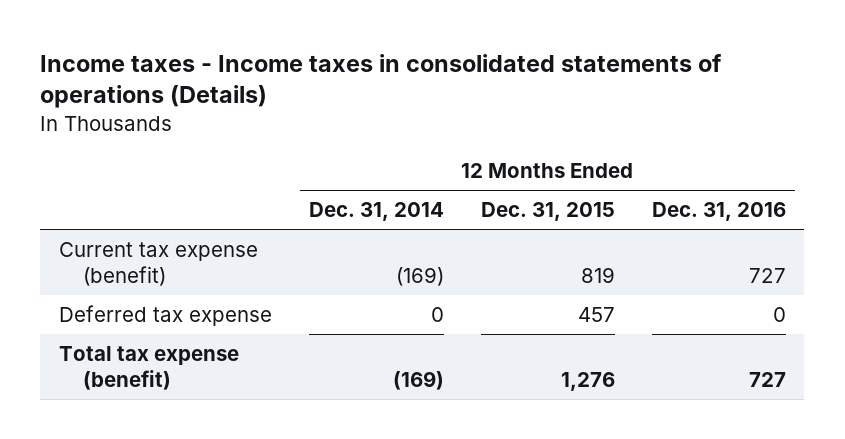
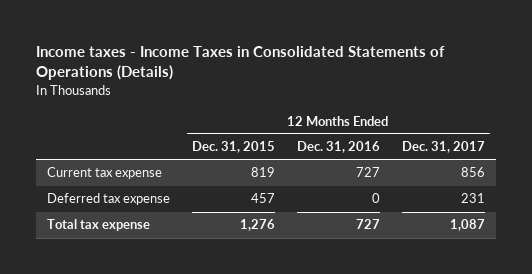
- Income taxes - Income taxes in consolidated statements of operations (Details)
+ Income taxes - Income Taxes in Consolidated Statements of Operations (Details)
- | 12 Months Ended Dec. 31, 2014 | 12 Months Ended Dec. 31, 2015 | 12 Months Ended Dec. 31, 2016
+ | 12 Months Ended Dec. 31, 2015 | 12 Months Ended Dec. 31, 2016 | 12 Months Ended Dec. 31, 2017
- Current tax expense (benefit) | (169) | 819 | 727
+ Current tax expense | 819 | 727 | 856
- Total tax expense (benefit) | (169) | 1,276 | 727
+ Total tax expense | 1,276 | 727 | 1,087

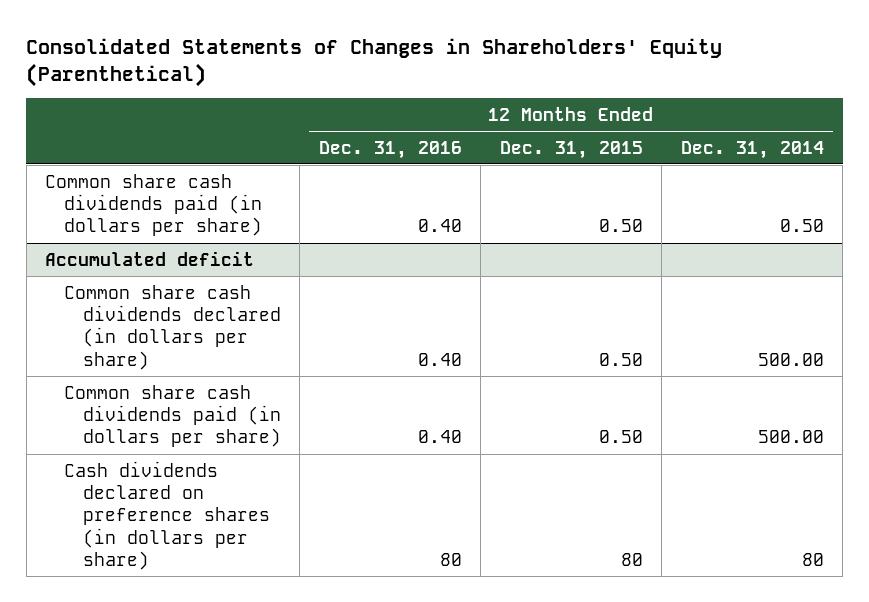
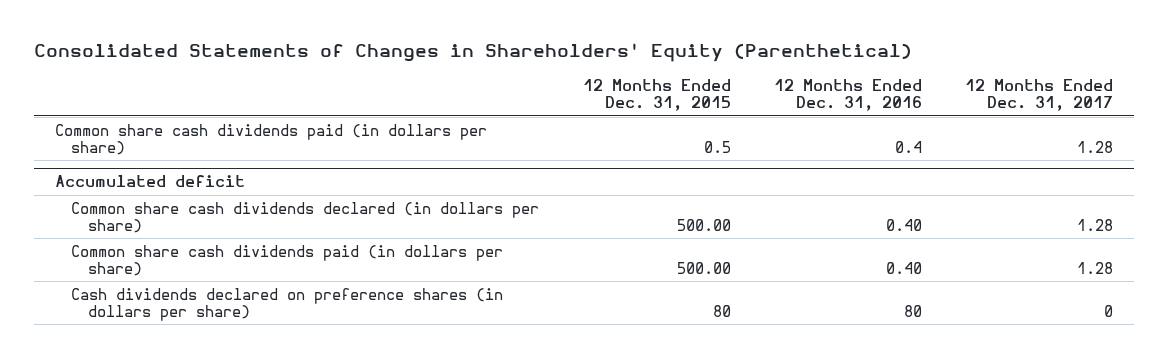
- | 12 Months Ended Dec. 31, 2016 | 12 Months Ended Dec. 31, 2015 | 12 Months Ended Dec. 31, 2014
+ | 12 Months Ended Dec. 31, 2015 | 12 Months Ended Dec. 31, 2016 | 12 Months Ended Dec. 31, 2017
- Common share cash dividends paid (in dollars per share) | 0.40 | 0.50 | 0.50
+ Common share cash dividends paid (in dollars per share) | 0.5 | 0.4 | 1.28
@ Accumulated deficit
- Common share cash dividends declared (in dollars per share) | 0.40 | 0.50 | 500.00
- Common share cash dividends paid (in dollars per share) | 0.40 | 0.50 | 500.00
+ Common share cash dividends declared (in dollars per share) | 500.00 | 0.40 | 1.28
+ Common share cash dividends paid (in dollars per share) | 500.00 | 0.40 | 1.28

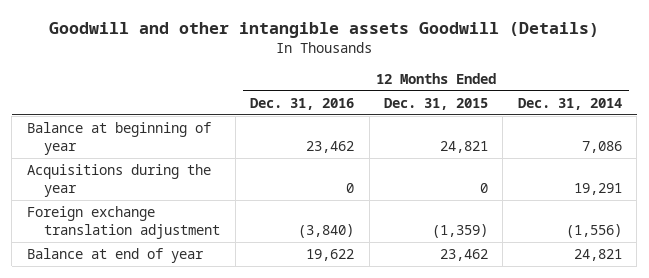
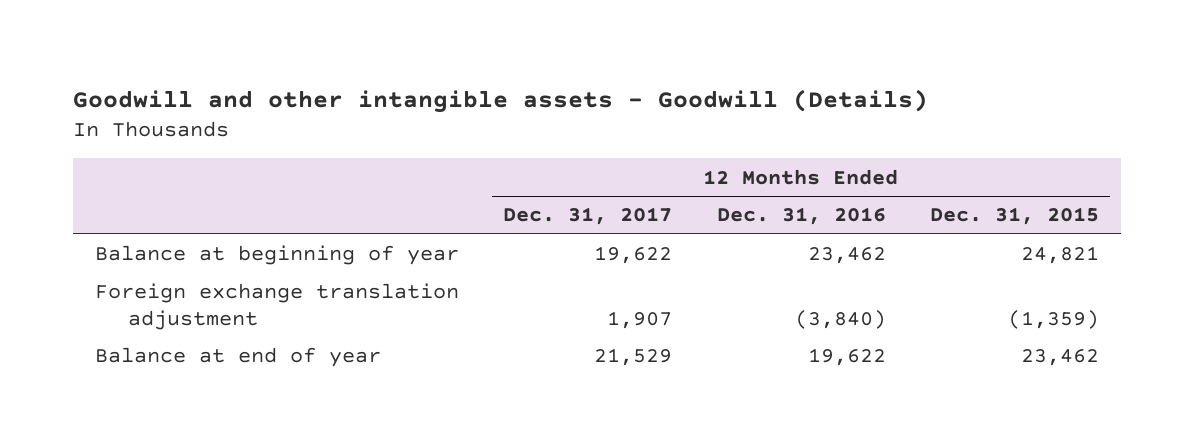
- Goodwill and other intangible assets Goodwill (Details)
+ Goodwill and other intangible assets - Goodwill (Details)
- | 12 Months Ended Dec. 31, 2016 | 12 Months Ended Dec. 31, 2015 | 12 Months Ended Dec. 31, 2014
+ | 12 Months Ended Dec. 31, 2017 | 12 Months Ended Dec. 31, 2016 | 12 Months Ended Dec. 31, 2015
- Acquisitions during the year | 0 | 0 | 19,291

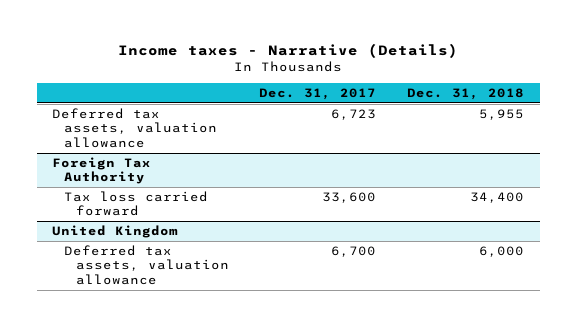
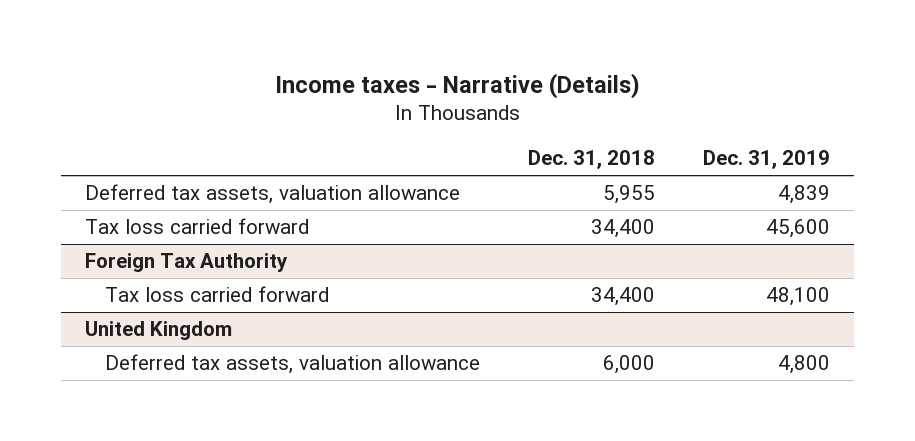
- | Dec. 31, 2017 | Dec. 31, 2018
+ | Dec. 31, 2018 | Dec. 31, 2019
+ Tax loss carried forward | 34,400 | 45,600

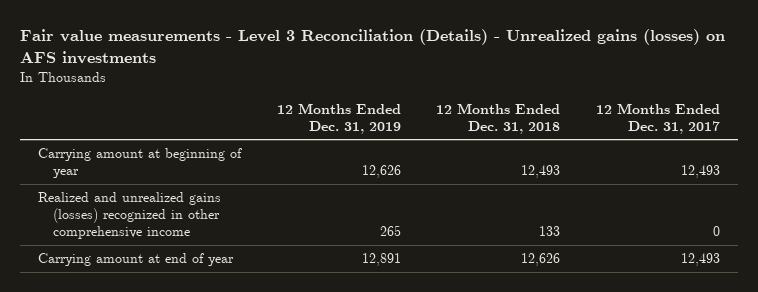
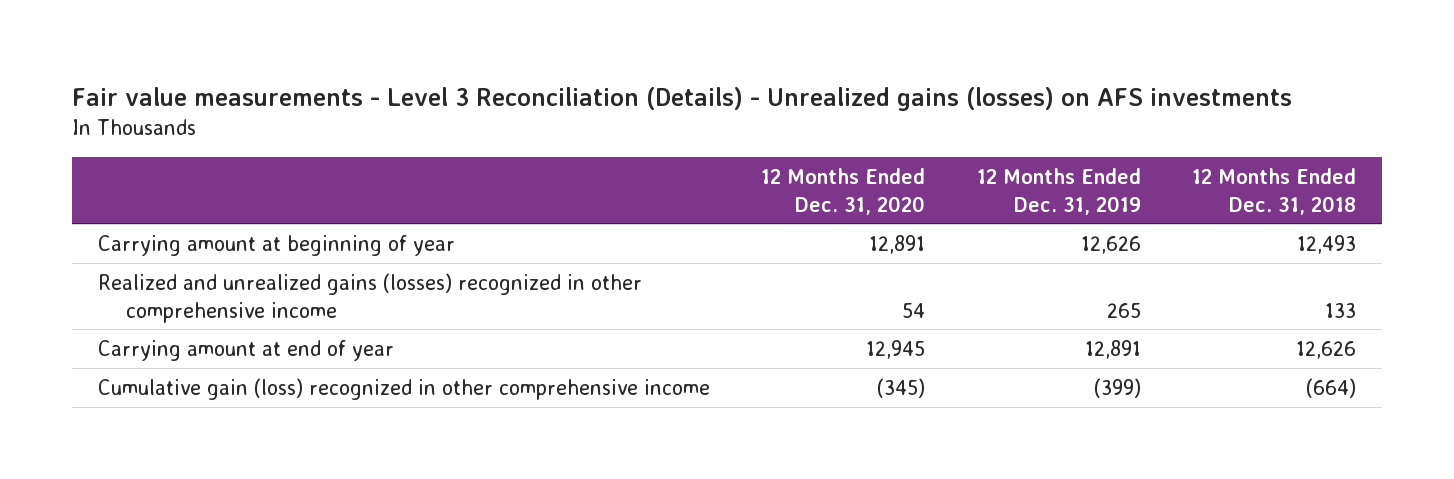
- | 12 Months Ended Dec. 31, 2019 | 12 Months Ended Dec. 31, 2018 | 12 Months Ended Dec. 31, 2017
+ | 12 Months Ended Dec. 31, 2020 | 12 Months Ended Dec. 31, 2019 | 12 Months Ended Dec. 31, 2018
+ Cumulative gain (loss) recognized in other comprehensive income | (345) | (399) | (664)

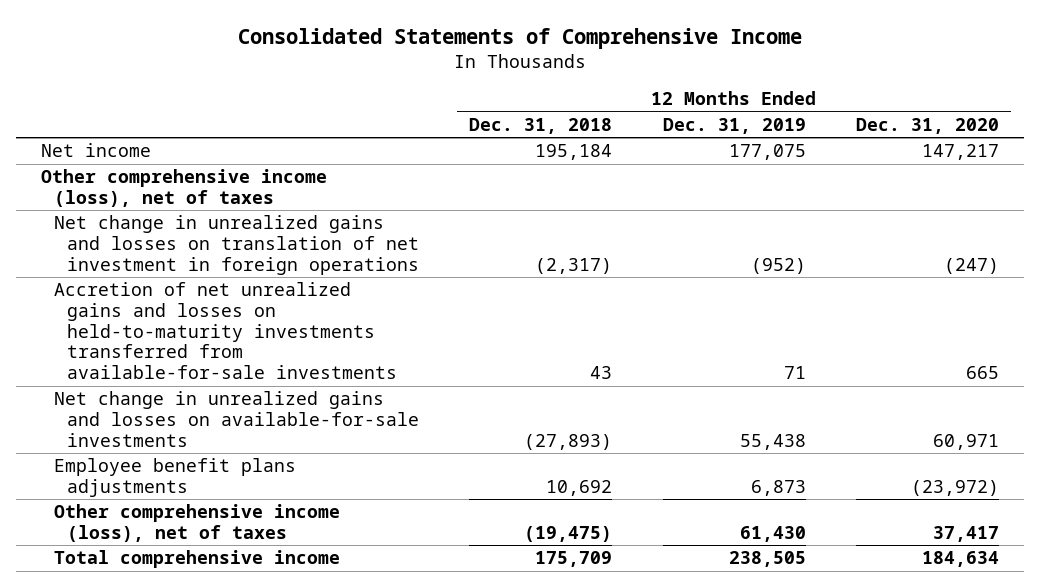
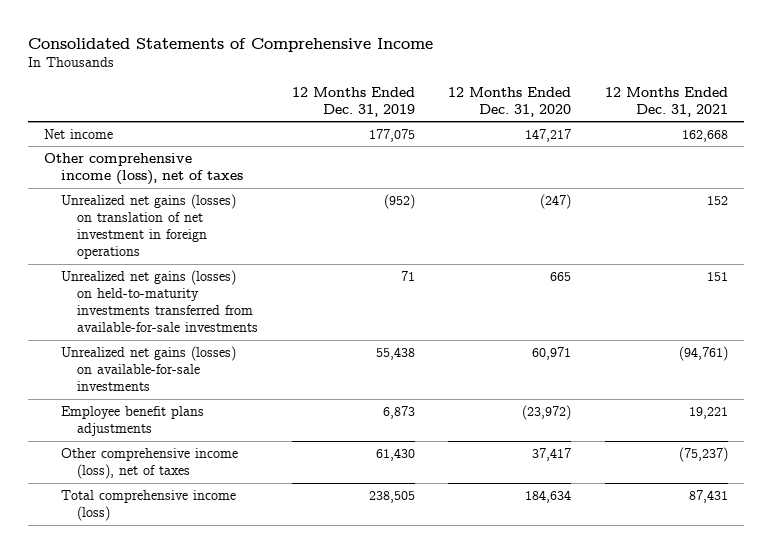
- | 12 Months Ended Dec. 31, 2018 | 12 Months Ended Dec. 31, 2019 | 12 Months Ended Dec. 31, 2020
+ | 12 Months Ended Dec. 31, 2019 | 12 Months Ended Dec. 31, 2020 | 12 Months Ended Dec. 31, 2021
- Net change in unrealized gains and losses on translation of net investment in foreign operations | (2,317) | (952) | (247)
- Accretion of net unrealized gains and losses on held-to-maturity investments transferred from available-for-sale investments | 43 | 71 | 665
- Net change in unrealized gains and losses on available-for-sale investments | (27,893) | 55,438 | 60,971
+ Unrealized net gains (losses) on translation of net investment in foreign operations | (952) | (247) | 152
+ Unrealized net gains (losses) on held-to-maturity investments transferred from available-for-sale investments | 71 | 665 | 151
+ Unrealized net gains (losses) on available-for-sale investments | 55,438 | 60,971 | (94,761)
- Total comprehensive income | 175,709 | 238,505 | 184,634
+ Total comprehensive income (loss) | 238,505 | 184,634 | 87,431

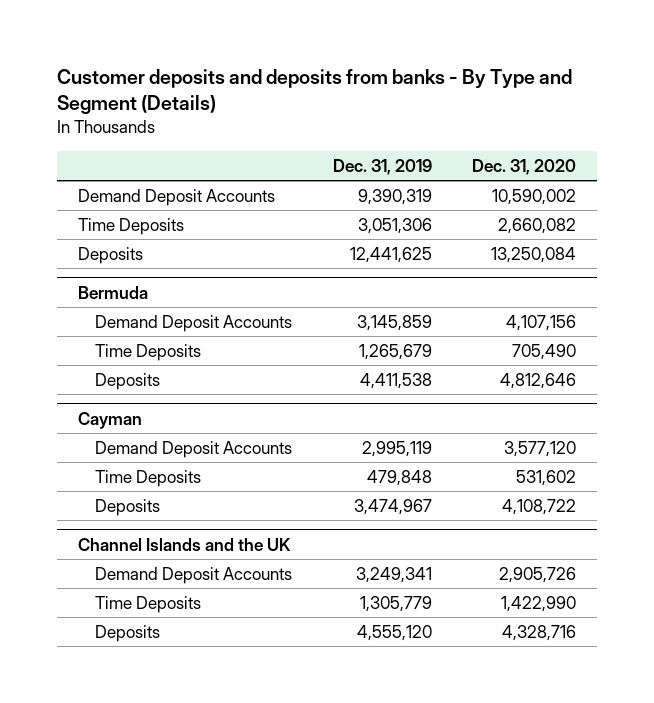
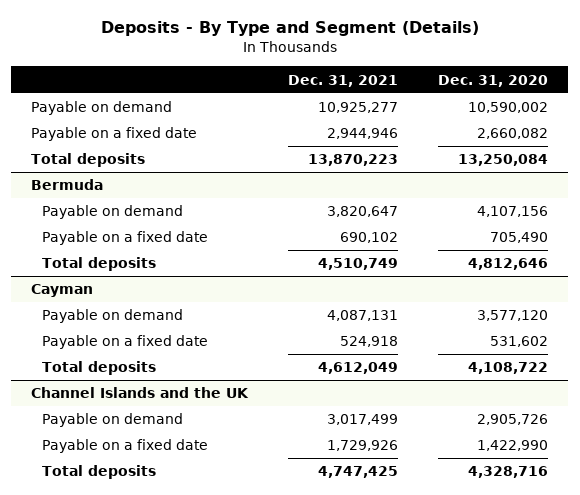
- Customer deposits and deposits from banks - By Type and Segment (Details)
+ Deposits - By Type and Segment (Details)
- | Dec. 31, 2019 | Dec. 31, 2020
+ | Dec. 31, 2021 | Dec. 31, 2020
- Demand Deposit Accounts | 9,390,319 | 10,590,002
- Time Deposits | 3,051,306 | 2,660,082
- Deposits | 12,441,625 | 13,250,084
+ Payable on demand | 10,925,277 | 10,590,002
+ Payable on a fixed date | 2,944,946 | 2,660,082
+ Total deposits | 13,870,223 | 13,250,084
@ Bermuda
- Demand Deposit Accounts | 3,145,859 | 4,107,156
- Time Deposits | 1,265,679 | 705,490
- Deposits | 4,411,538 | 4,812,646
+ Payable on demand | 3,820,647 | 4,107,156
+ Payable on a fixed date | 690,102 | 705,490
+ Total deposits | 4,510,749 | 4,812,646
@ Cayman
- Demand Deposit Accounts | 2,995,119 | 3,577,120
- Time Deposits | 479,848 | 531,602
- Deposits | 3,474,967 | 4,108,722
+ Payable on demand | 4,087,131 | 3,577,120
+ Payable on a fixed date | 524,918 | 531,602
+ Total deposits | 4,612,049 | 4,108,722
@ Channel Islands and the UK
- Demand Deposit Accounts | 3,249,341 | 2,905,726
- Time Deposits | 1,305,779 | 1,422,990
- Deposits | 4,555,120 | 4,328,716
+ Payable on demand | 3,017,499 | 2,905,726
+ Payable on a fixed date | 1,729,926 | 1,422,990
+ Total deposits | 4,747,425 | 4,328,716

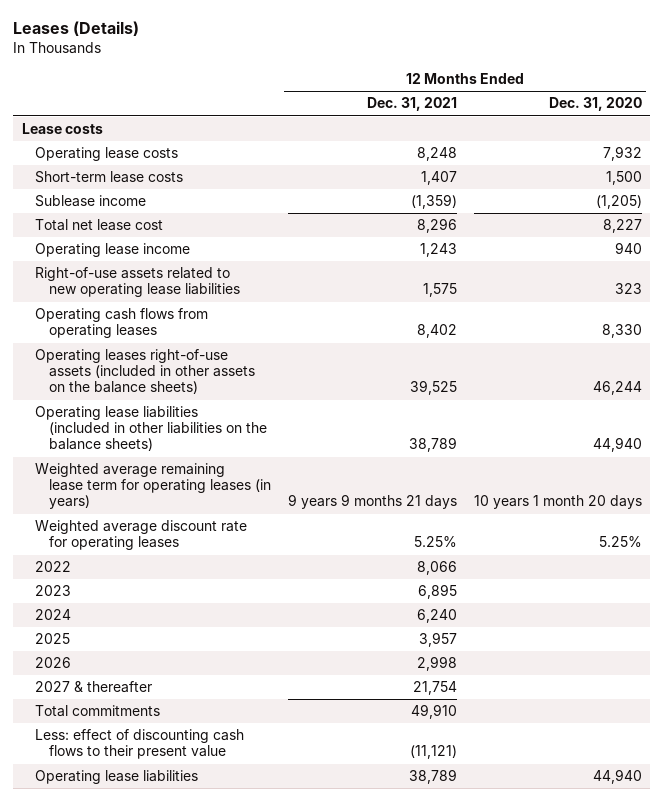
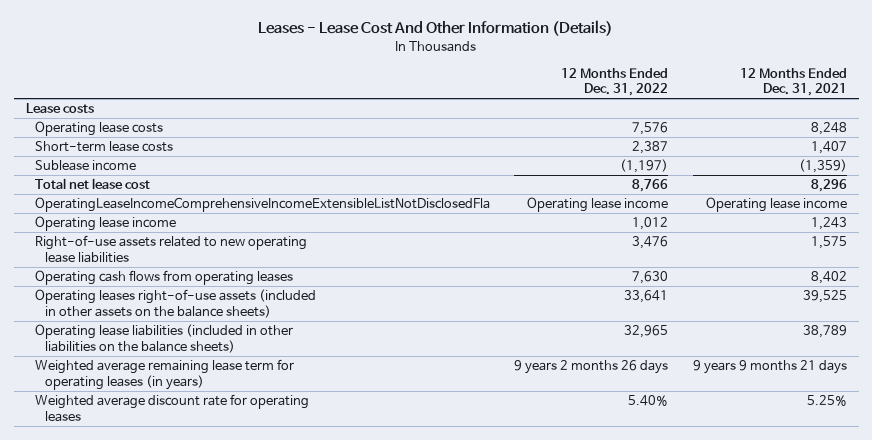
- Leases (Details)
+ Leases - Lease Cost And Other Information (Details)
- | 12 Months Ended Dec. 31, 2021 | 12 Months Ended Dec. 31, 2020
+ | 12 Months Ended Dec. 31, 2022 | 12 Months Ended Dec. 31, 2021
+ OperatingLeaseIncomeComprehensiveIncomeExtensibleListNotDisclosedFla | Operating lease income | Operating lease income
- 2022 | 8,066 |
- 2023 | 6,895 |
- 2024 | 6,240 |
- 2025 | 3,957 |
- 2026 | 2,998 |
- 2027 & thereafter | 21,754 |
- Total commitments | 49,910 |
- Less: effect of discounting cash flows to their present value | (11,121) |
- Operating lease liabilities | 38,789 | 44,940

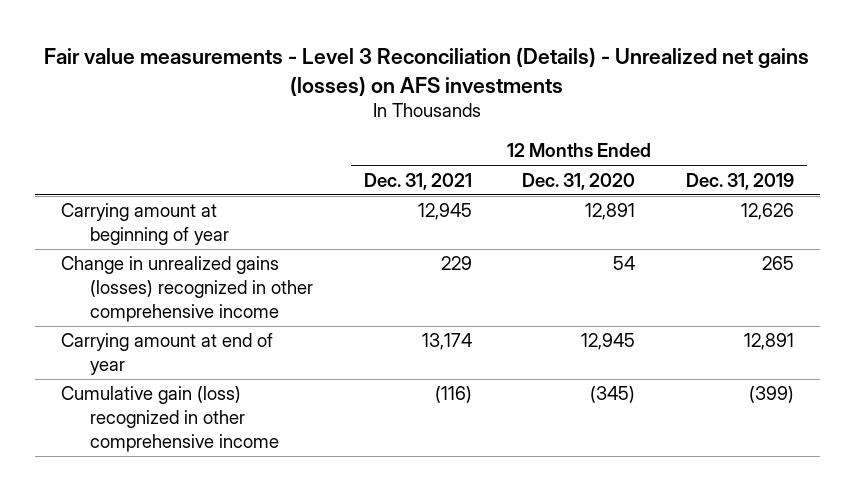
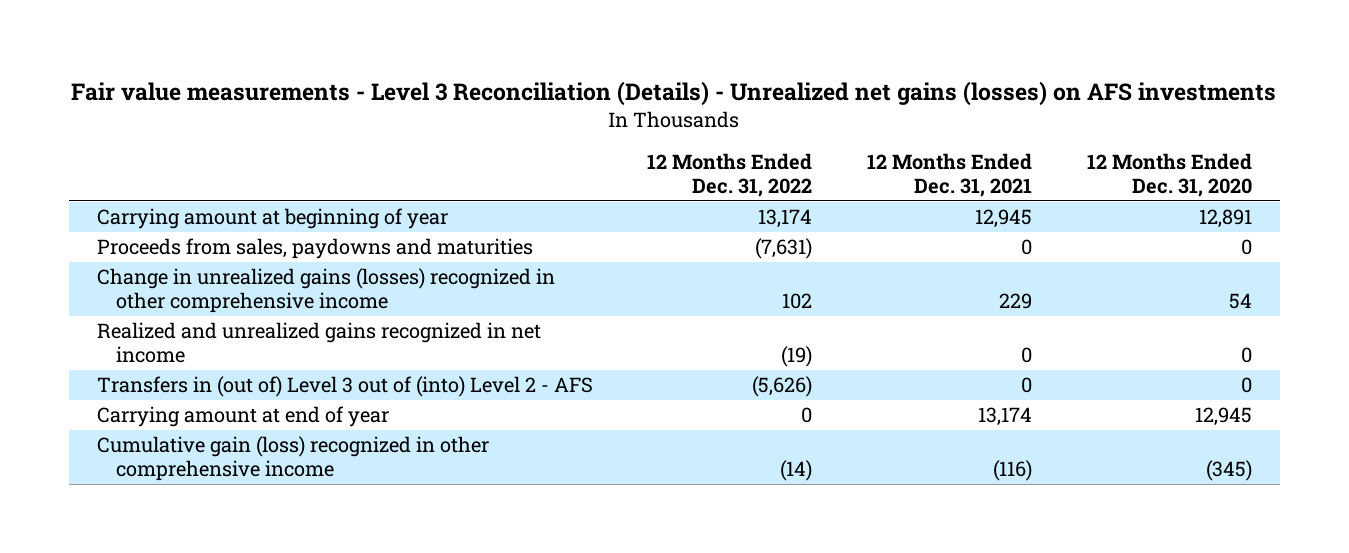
- | 12 Months Ended Dec. 31, 2021 | 12 Months Ended Dec. 31, 2020 | 12 Months Ended Dec. 31, 2019
+ | 12 Months Ended Dec. 31, 2022 | 12 Months Ended Dec. 31, 2021 | 12 Months Ended Dec. 31, 2020
+ Proceeds from sales, paydowns and maturities | (7,631) | 0 | 0
+ Realized and unrealized gains recognized in net income | (19) | 0 | 0
+ Transfers in (out of) Level 3 out of (into) Level 2 - AFS | (5,626) | 0 | 0

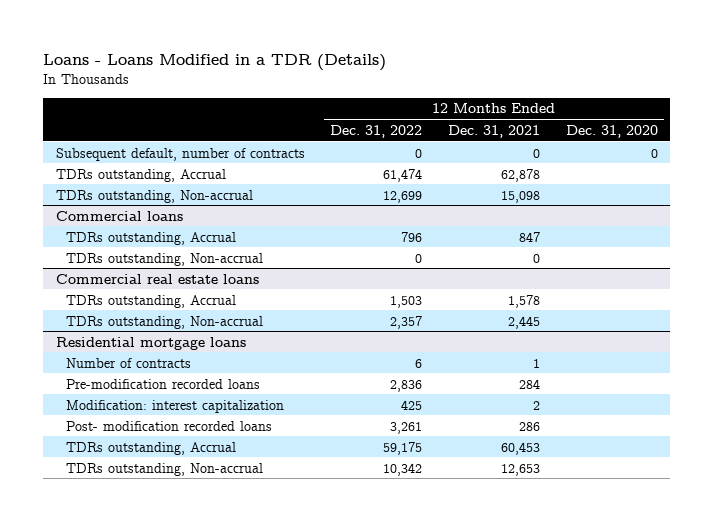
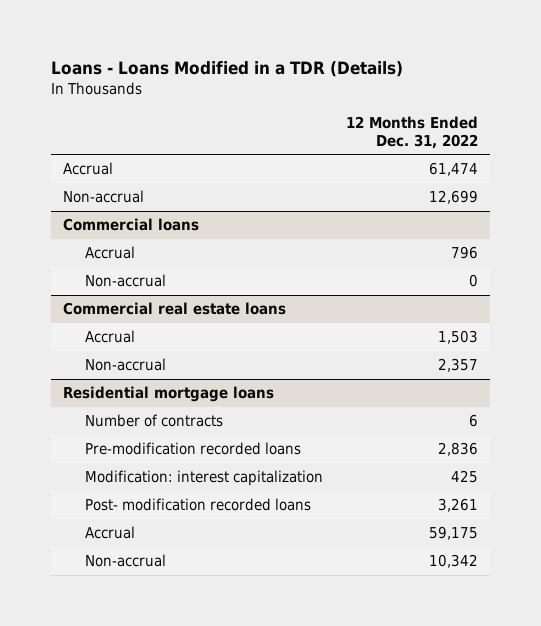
- | 12 Months Ended Dec. 31, 2022 | 12 Months Ended Dec. 31, 2021 | 12 Months Ended Dec. 31, 2020
+ | 12 Months Ended Dec. 31, 2022
- Subsequent default, number of contracts | 0 | 0 | 0
- TDRs outstanding, Accrual | 61,474 | 62,878 |
- TDRs outstanding, Non-accrual | 12,699 | 15,098 |
+ Accrual | 61,474
+ Non-accrual | 12,699
@ Commercial loans
- TDRs outstanding, Accrual | 796 | 847 |
- TDRs outstanding, Non-accrual | 0 | 0 |
+ Accrual | 796
+ Non-accrual | 0
@ Commercial real estate loans
- TDRs outstanding, Accrual | 1,503 | 1,578 |
- TDRs outstanding, Non-accrual | 2,357 | 2,445 |
+ Accrual | 1,503
+ Non-accrual | 2,357
@ Residential mortgage loans
- TDRs outstanding, Accrual | 59,175 | 60,453 |
- TDRs outstanding, Non-accrual | 10,342 | 12,653 |
+ Accrual | 59,175
+ Non-accrual | 10,342

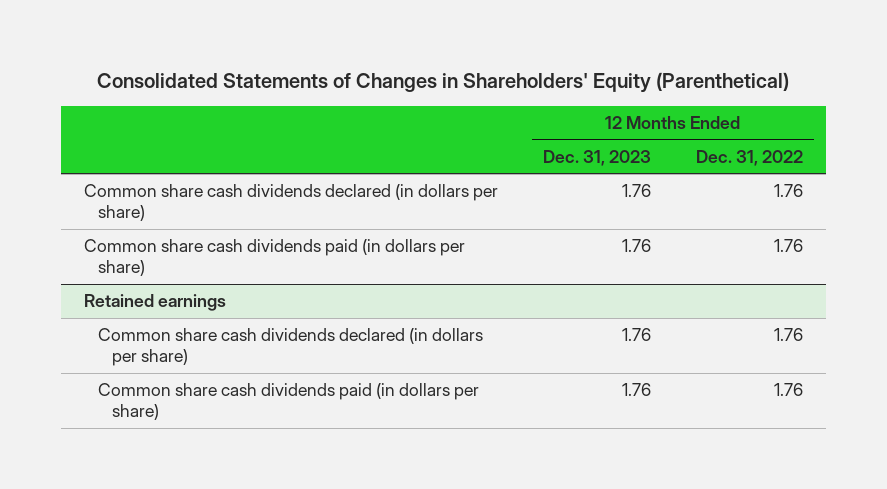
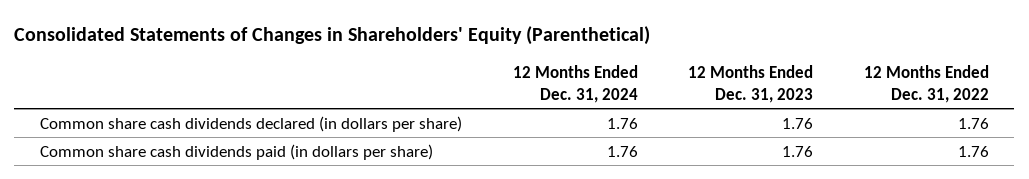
- | 12 Months Ended Dec. 31, 2023 | 12 Months Ended Dec. 31, 2022
+ | 12 Months Ended Dec. 31, 2024 | 12 Months Ended Dec. 31, 2023 | 12 Months Ended Dec. 31, 2022
- Retained earnings
- Common share cash dividends declared (in dollars per share) | 1.76 | 1.76
- Common share cash dividends paid (in dollars per share) | 1.76 | 1.76

